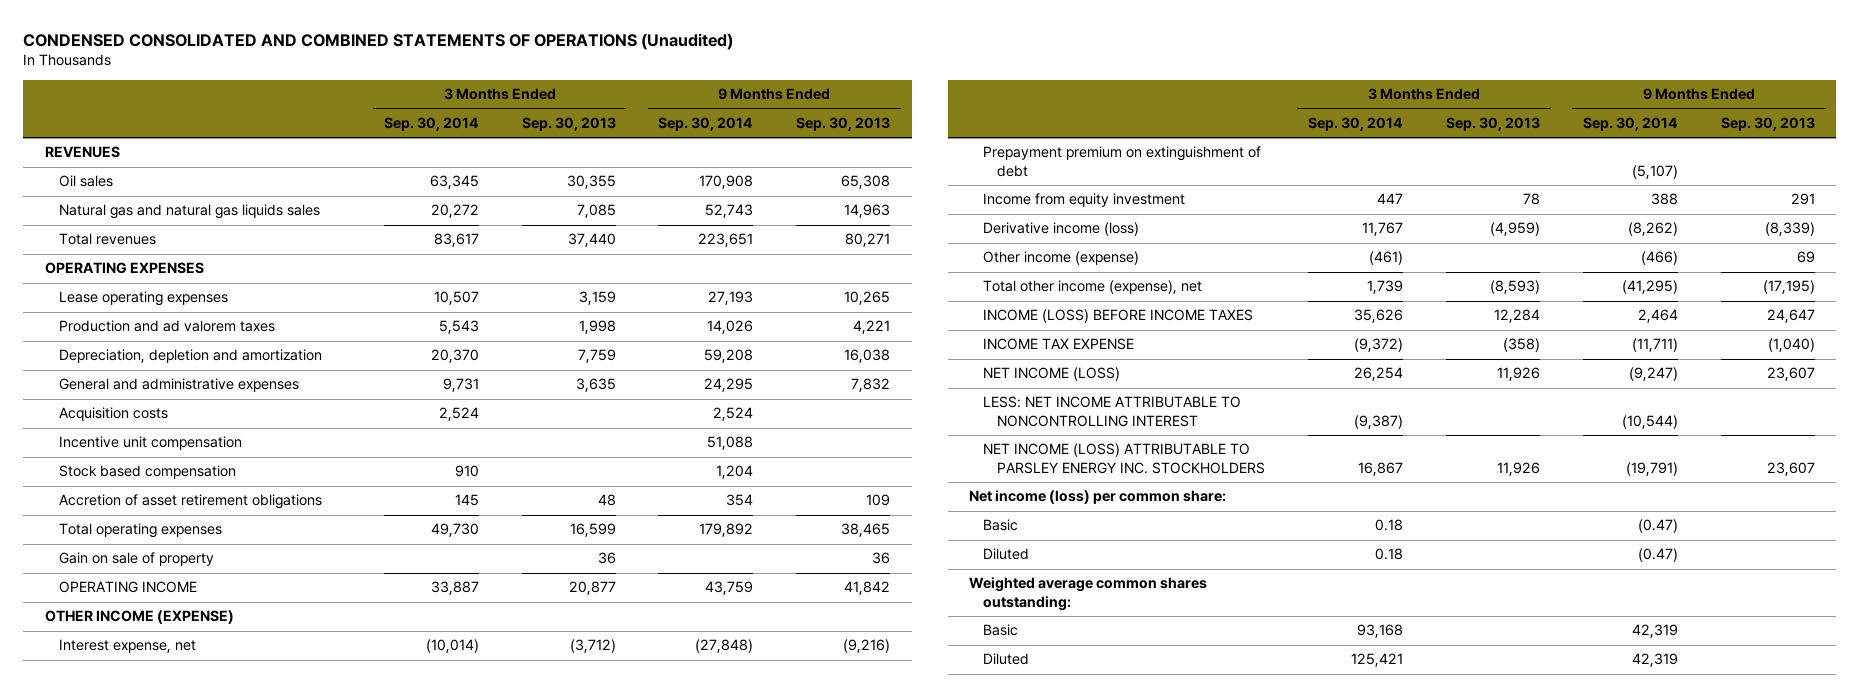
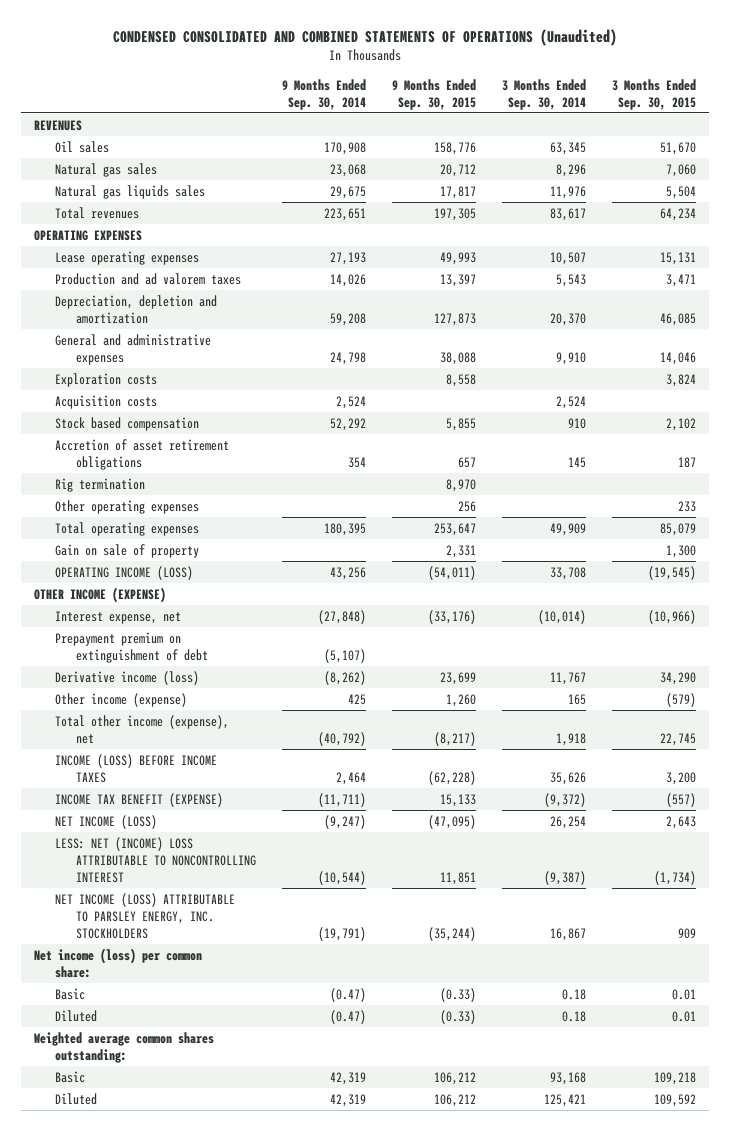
- | 3 Months Ended Sep. 30, 2014 | 3 Months Ended Sep. 30, 2013 | 9 Months Ended Sep. 30, 2014 | 9 Months Ended Sep. 30, 2013
+ | 9 Months Ended Sep. 30, 2014 | 9 Months Ended Sep. 30, 2015 | 3 Months Ended Sep. 30, 2014 | 3 Months Ended Sep. 30, 2015
- Natural gas and natural gas liquids sales | 20,272 | 7,085 | 52,743 | 14,963
+ Natural gas sales | 23,068 | 20,712 | 8,296 | 7,060
+ Natural gas liquids sales | 29,675 | 17,817 | 11,976 | 5,504
- General and administrative expenses | 9,731 | 3,635 | 24,295 | 7,832
+ General and administrative expenses | 24,798 | 38,088 | 9,910 | 14,046
+ Exploration costs | | 8,558 | | 3,824
- Incentive unit compensation | | | 51,088 |
- Stock based compensation | 910 | | 1,204 |
+ Stock based compensation | 52,292 | 5,855 | 910 | 2,102
- Total operating expenses | 49,730 | 16,599 | 179,892 | 38,465
+ Rig termination | | 8,970 | |
+ Other operating expenses | | 256 | | 233
+ Total operating expenses | 180,395 | 253,647 | 49,909 | 85,079
- OPERATING INCOME | 33,887 | 20,877 | 43,759 | 41,842
+ OPERATING INCOME (LOSS) | 43,256 | (54,011) | 33,708 | (19,545)
- Income from equity investment | 447 | 78 | 388 | 291
- Other income (expense) | (461) | | (466) | 69
- Total other income (expense), net | 1,739 | (8,593) | (41,295) | (17,195)
+ Other income (expense) | 425 | 1,260 | 165 | (579)
+ Total other income (expense), net | (40,792) | (8,217) | 1,918 | 22,745
- INCOME TAX EXPENSE | (9,372) | (358) | (11,711) | (1,040)
+ INCOME TAX BENEFIT (EXPENSE) | (11,711) | 15,133 | (9,372) | (557)
- LESS: NET INCOME ATTRIBUTABLE TO NONCONTROLLING INTEREST | (9,387) | | (10,544) |
- NET INCOME (LOSS) ATTRIBUTABLE TO PARSLEY ENERGY INC. STOCKHOLDERS | 16,867 | 11,926 | (19,791) | 23,607
+ LESS: NET (INCOME) LOSS ATTRIBUTABLE TO NONCONTROLLING INTEREST | (10,544) | 11,851 | (9,387) | (1,734)
+ NET INCOME (LOSS) ATTRIBUTABLE TO PARSLEY ENERGY, INC. STOCKHOLDERS | (19,791) | (35,244) | 16,867 | 909

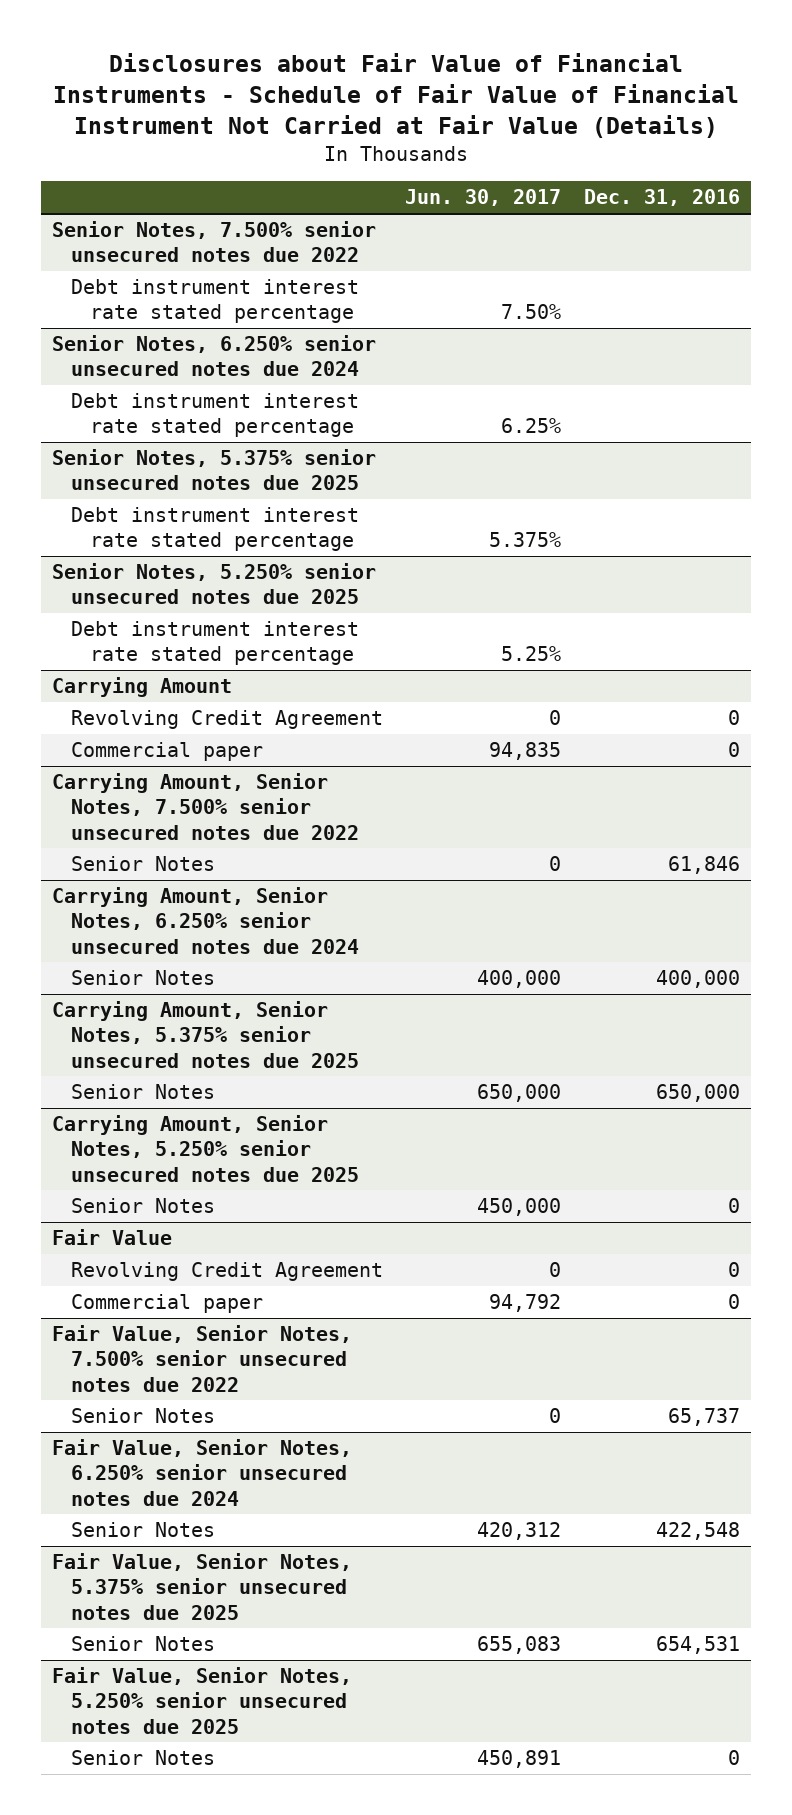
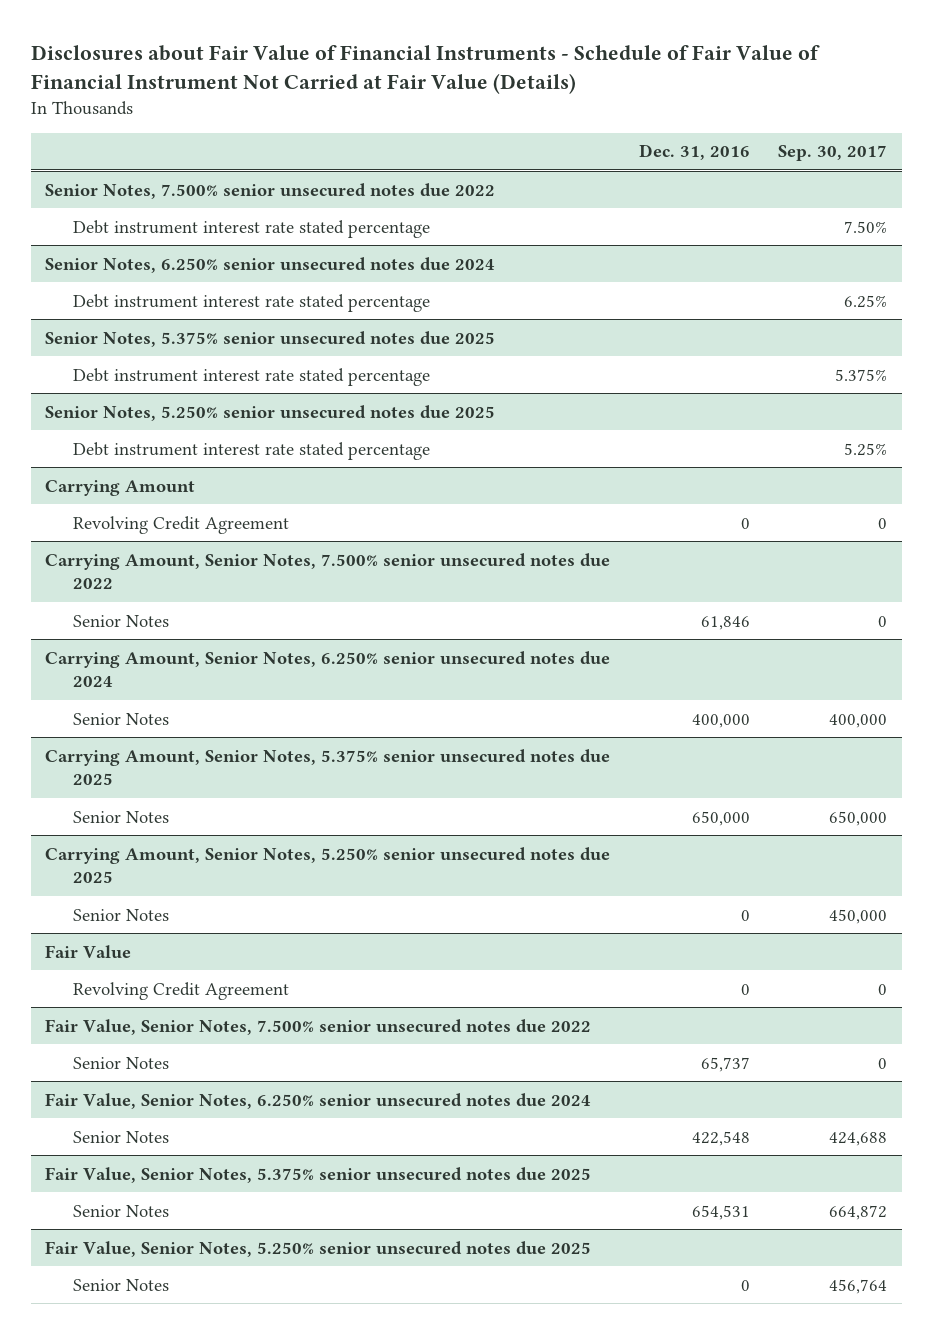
- | Jun. 30, 2017 | Dec. 31, 2016
+ | Dec. 31, 2016 | Sep. 30, 2017
@ Carrying Amount
- Commercial paper | 94,835 | 0
@ Fair Value
- Commercial paper | 94,792 | 0

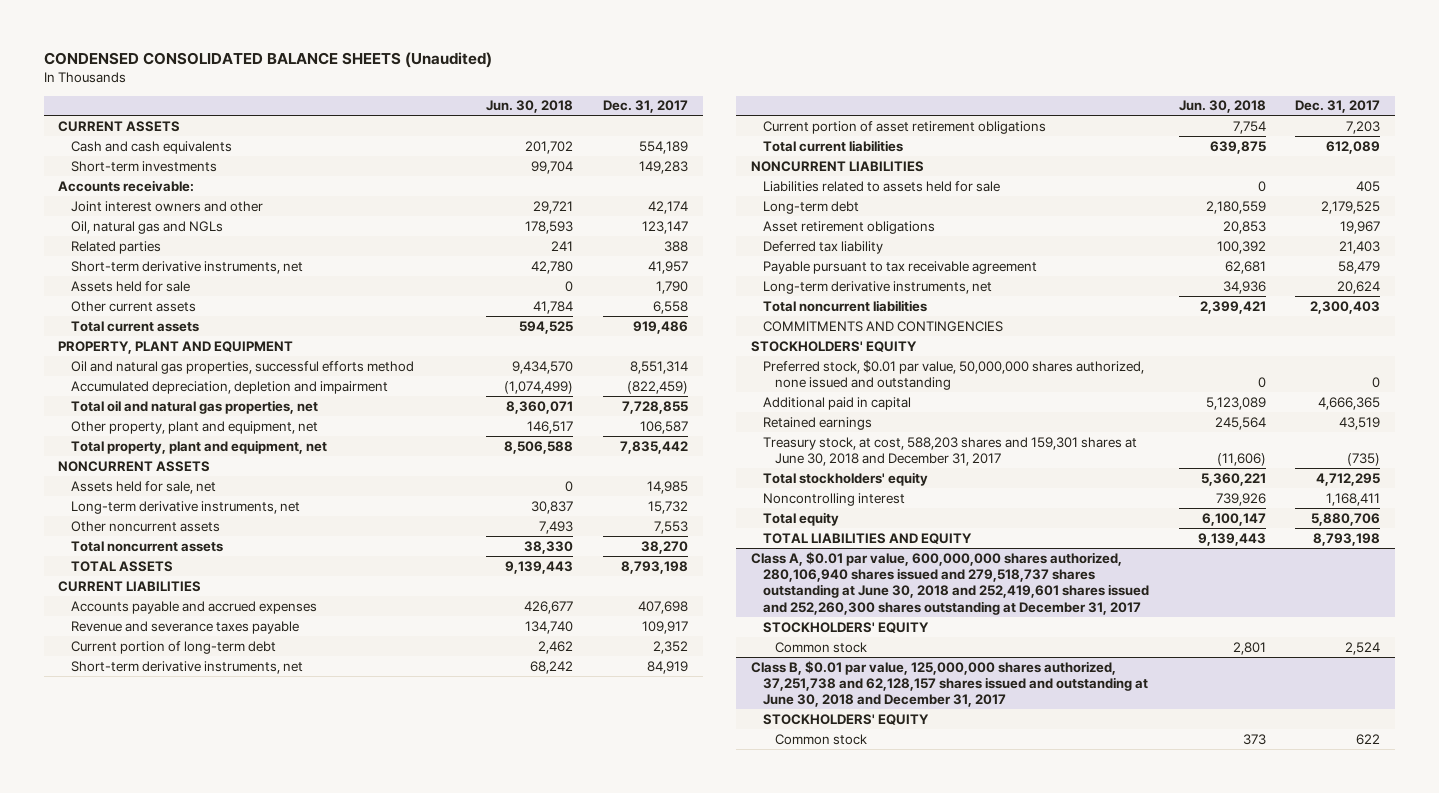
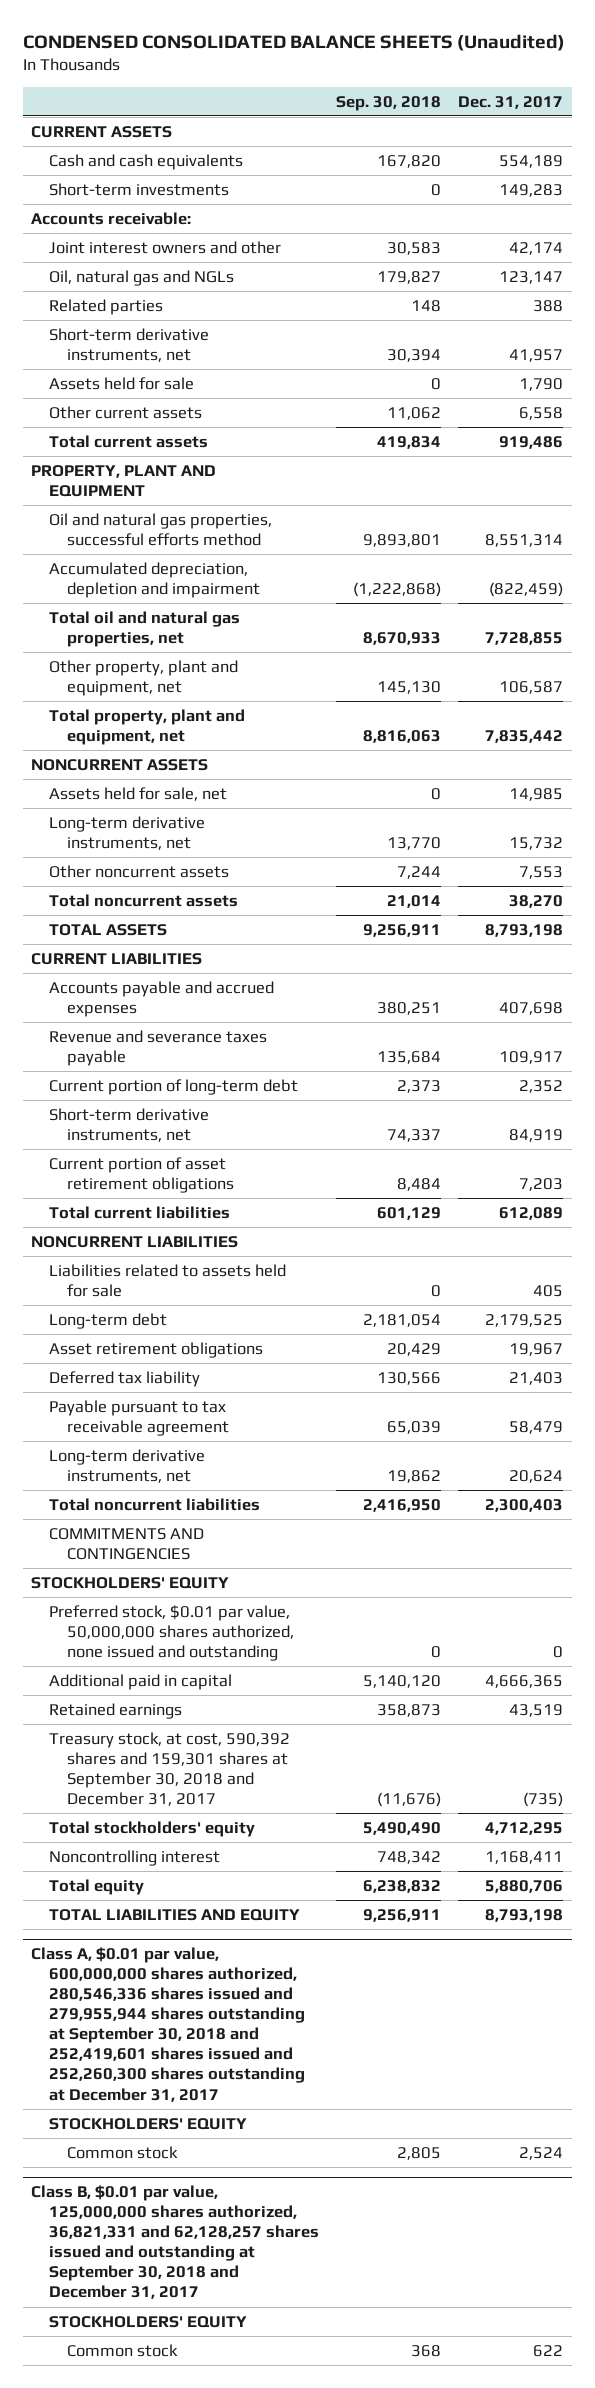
- | Jun. 30, 2018 | Dec. 31, 2017
+ | Sep. 30, 2018 | Dec. 31, 2017
- Treasury stock, at cost, 588,203 shares and 159,301 shares at June 30, 2018 and December 31, 2017 | (11,606) | (735)
+ Treasury stock, at cost, 590,392 shares and 159,301 shares at September 30, 2018 and December 31, 2017 | (11,676) | (735)
- Class A, $0.01 par value, 600,000,000 shares authorized, 280,106,940 shares issued and 279,518,737 shares outstanding at June 30, 2018 and 252,419,601 shares issued and 252,260,300 shares outstanding at December 31, 2017
+ Class A, $0.01 par value, 600,000,000 shares authorized, 280,546,336 shares issued and 279,955,944 shares outstanding at September 30, 2018 and 252,419,601 shares issued and 252,260,300 shares outstanding at December 31, 2017
- Class B, $0.01 par value, 125,000,000 shares authorized, 37,251,738 and 62,128,157 shares issued and outstanding at June 30, 2018 and December 31, 2017
+ Class B, $0.01 par value, 125,000,000 shares authorized, 36,821,331 and 62,128,257 shares issued and outstanding at September 30, 2018 and December 31, 2017

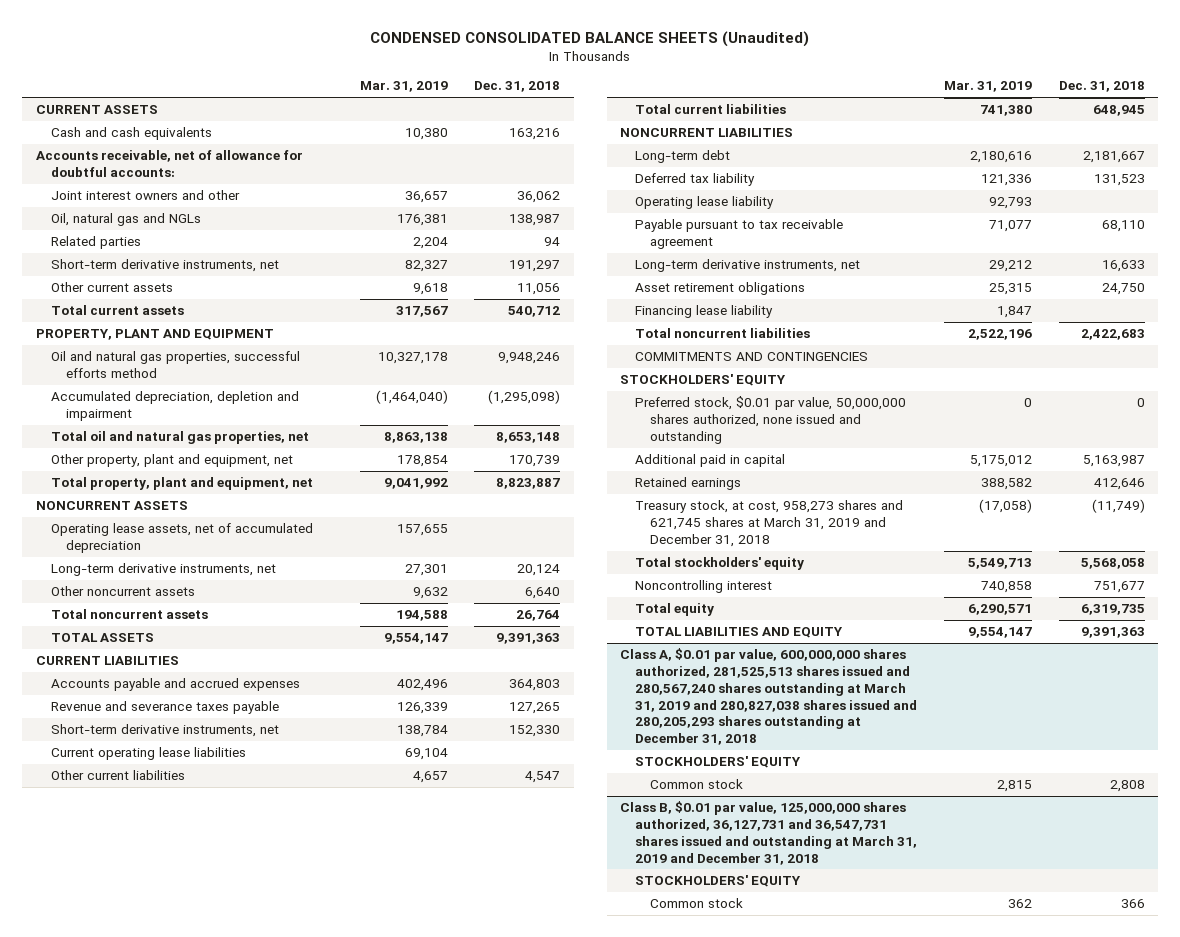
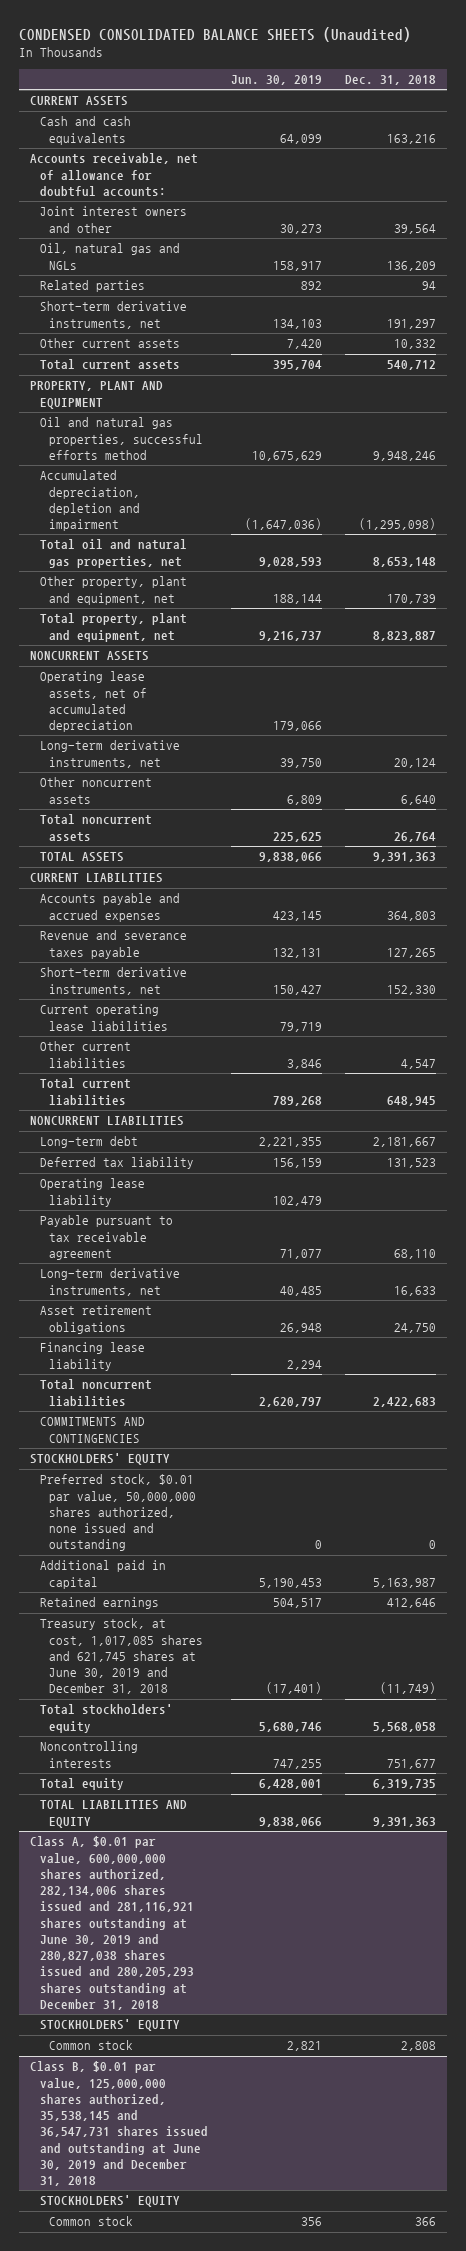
- | Mar. 31, 2019 | Dec. 31, 2018
+ | Jun. 30, 2019 | Dec. 31, 2018
- Joint interest owners and other | 36,657 | 36,062
- Oil, natural gas and NGLs | 176,381 | 138,987
+ Joint interest owners and other | 30,273 | 39,564
+ Oil, natural gas and NGLs | 158,917 | 136,209
- Other current assets | 9,618 | 11,056
+ Other current assets | 7,420 | 10,332
- Treasury stock, at cost, 958,273 shares and 621,745 shares at March 31, 2019 and December 31, 2018 | (17,058) | (11,749)
+ Treasury stock, at cost, 1,017,085 shares and 621,745 shares at June 30, 2019 and December 31, 2018 | (17,401) | (11,749)
- Noncontrolling interest | 740,858 | 751,677
+ Noncontrolling interests | 747,255 | 751,677
- Class A, $0.01 par value, 600,000,000 shares authorized, 281,525,513 shares issued and 280,567,240 shares outstanding at March 31, 2019 and 280,827,038 shares issued and 280,205,293 shares outstanding at December 31, 2018
+ Class A, $0.01 par value, 600,000,000 shares authorized, 282,134,006 shares issued and 281,116,921 shares outstanding at June 30, 2019 and 280,827,038 shares issued and 280,205,293 shares outstanding at December 31, 2018
- Class B, $0.01 par value, 125,000,000 shares authorized, 36,127,731 and 36,547,731 shares issued and outstanding at March 31, 2019 and December 31, 2018
+ Class B, $0.01 par value, 125,000,000 shares authorized, 35,538,145 and 36,547,731 shares issued and outstanding at June 30, 2019 and December 31, 2018

